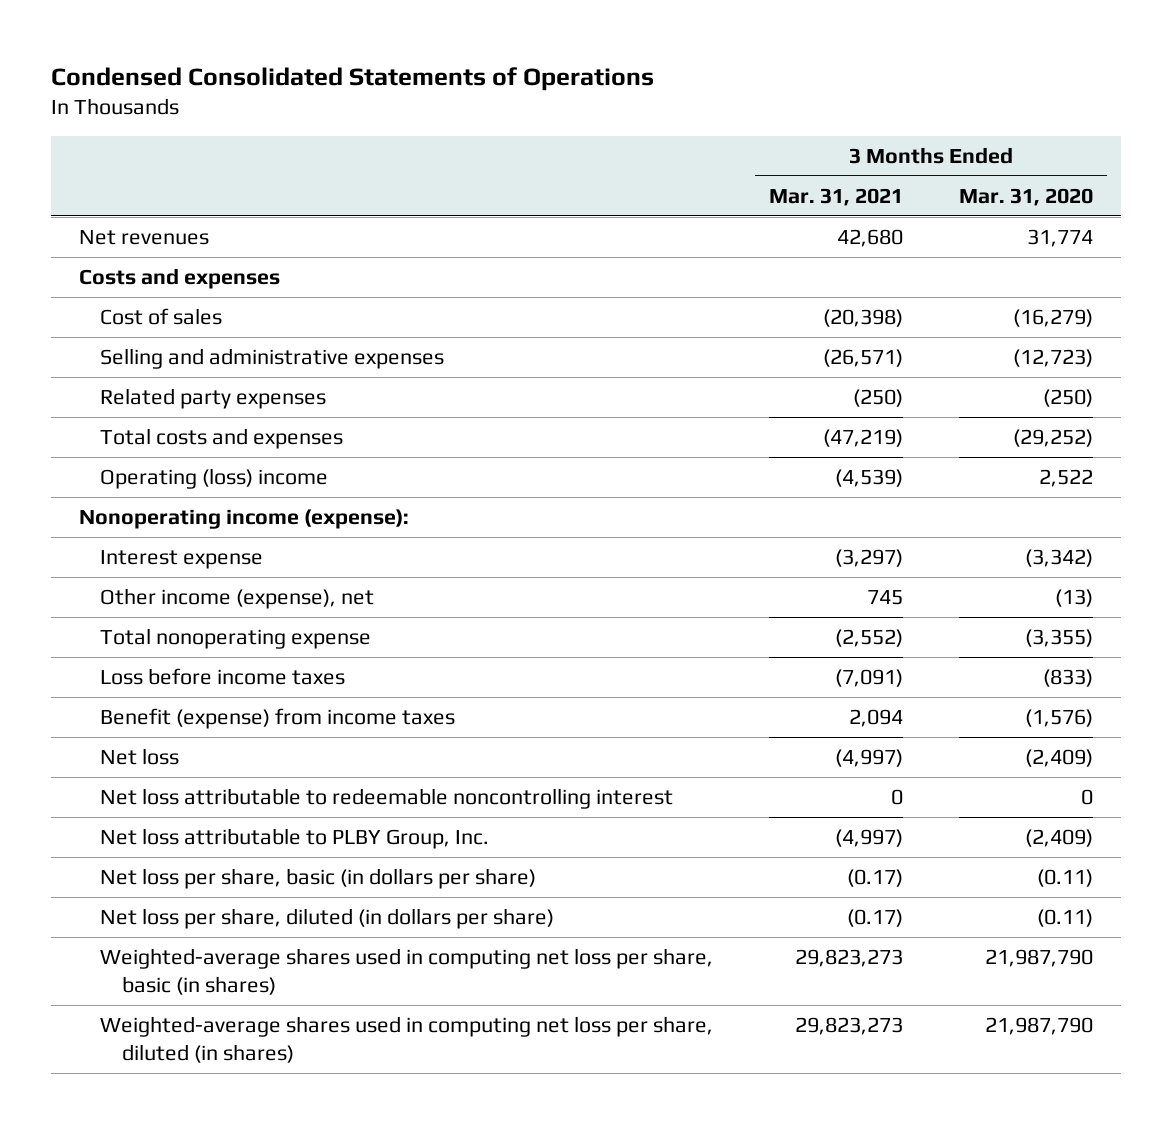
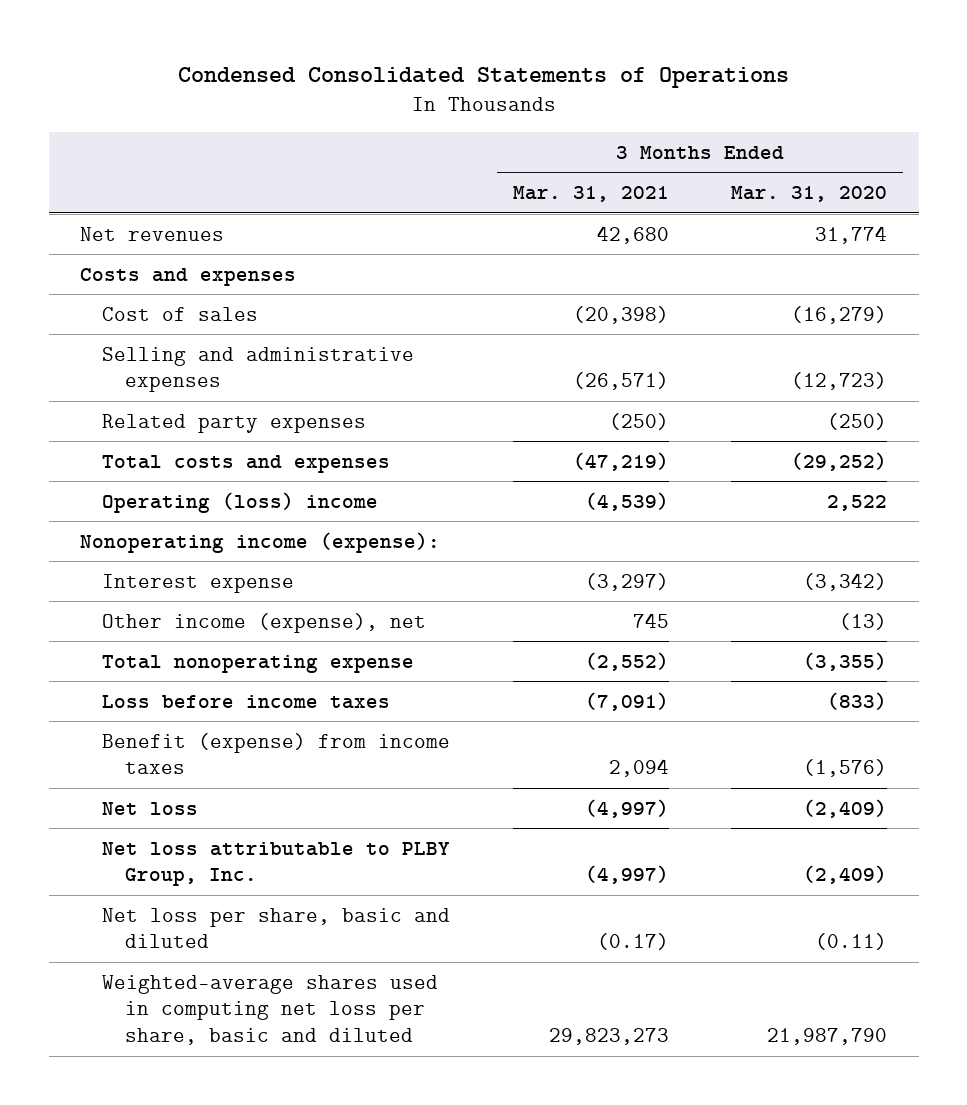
- Net loss attributable to redeemable noncontrolling interest | 0 | 0
- Net loss per share, basic (in dollars per share) | (0.17) | (0.11)
- Net loss per share, diluted (in dollars per share) | (0.17) | (0.11)
- Weighted-average shares used in computing net loss per share, basic (in shares) | 29,823,273 | 21,987,790
- Weighted-average shares used in computing net loss per share, diluted (in shares) | 29,823,273 | 21,987,790
+ Net loss per share, basic and diluted | (0.17) | (0.11)
+ Weighted-average shares used in computing net loss per share, basic and diluted | 29,823,273 | 21,987,790

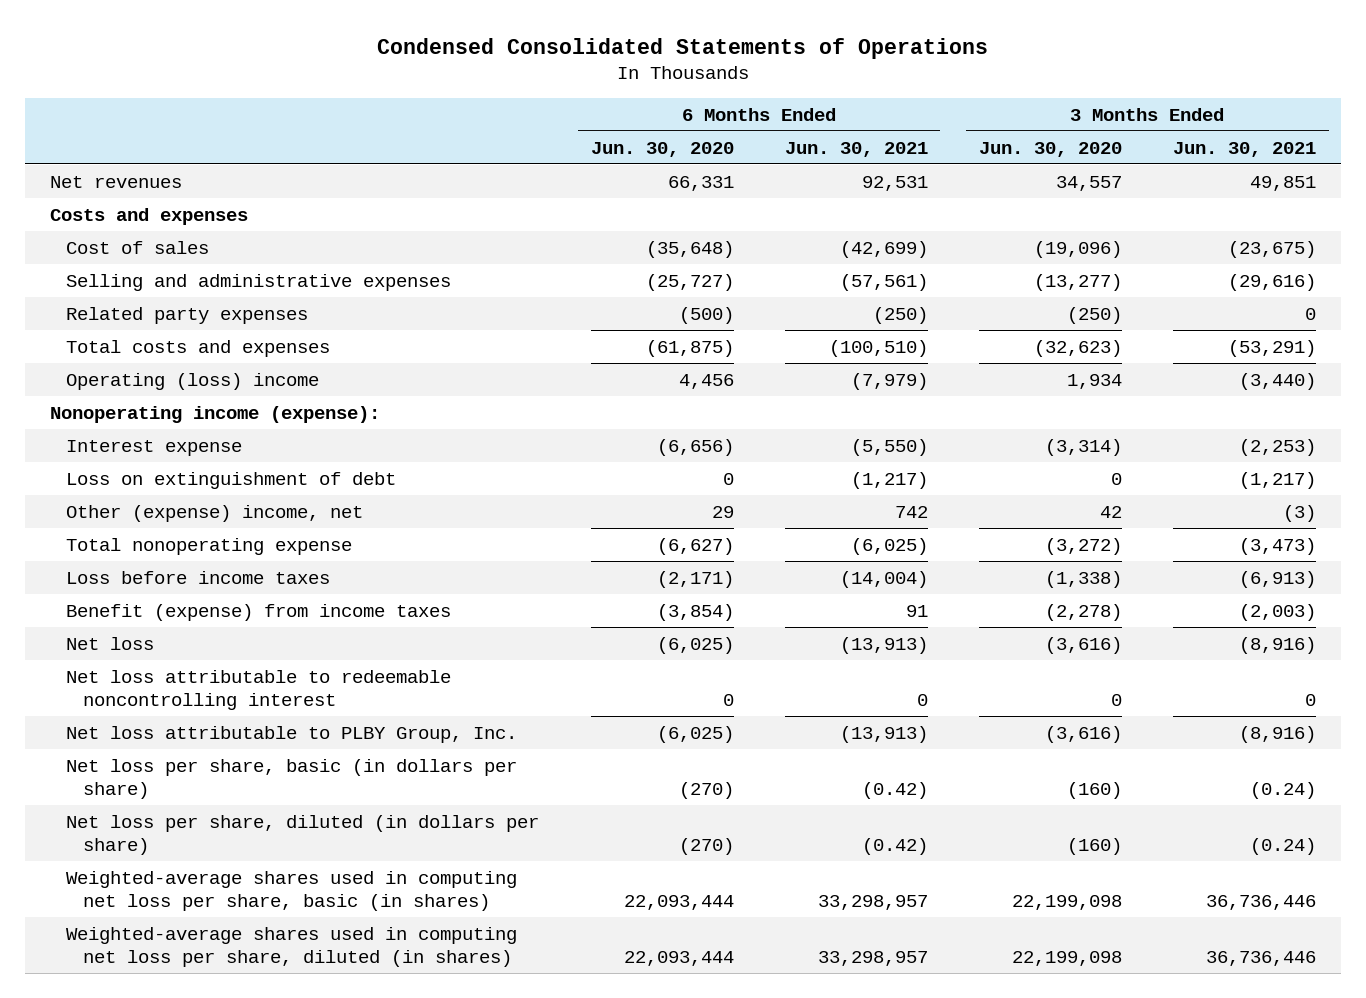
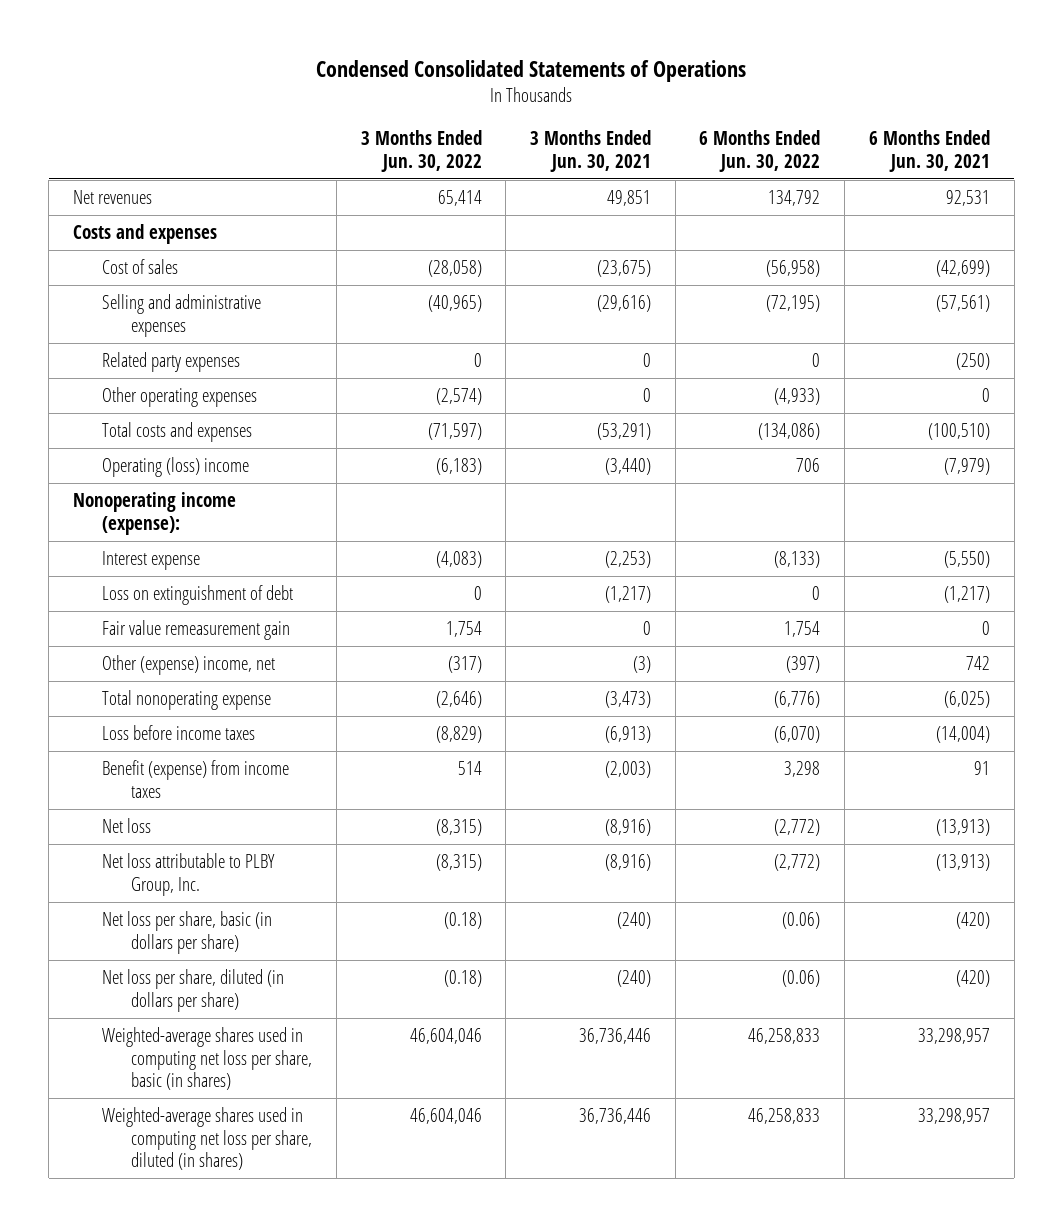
- | 6 Months Ended Jun. 30, 2020 | 6 Months Ended Jun. 30, 2021 | 3 Months Ended Jun. 30, 2020 | 3 Months Ended Jun. 30, 2021
+ | 3 Months Ended Jun. 30, 2022 | 3 Months Ended Jun. 30, 2021 | 6 Months Ended Jun. 30, 2022 | 6 Months Ended Jun. 30, 2021
+ Other operating expenses | (2,574) | 0 | (4,933) | 0
+ Fair value remeasurement gain | 1,754 | 0 | 1,754 | 0
- Net loss attributable to redeemable noncontrolling interest | 0 | 0 | 0 | 0
- Net loss per share, basic (in dollars per share) | (270) | (0.42) | (160) | (0.24)
- Net loss per share, diluted (in dollars per share) | (270) | (0.42) | (160) | (0.24)
+ Net loss per share, basic (in dollars per share) | (0.18) | (240) | (0.06) | (420)
+ Net loss per share, diluted (in dollars per share) | (0.18) | (240) | (0.06) | (420)

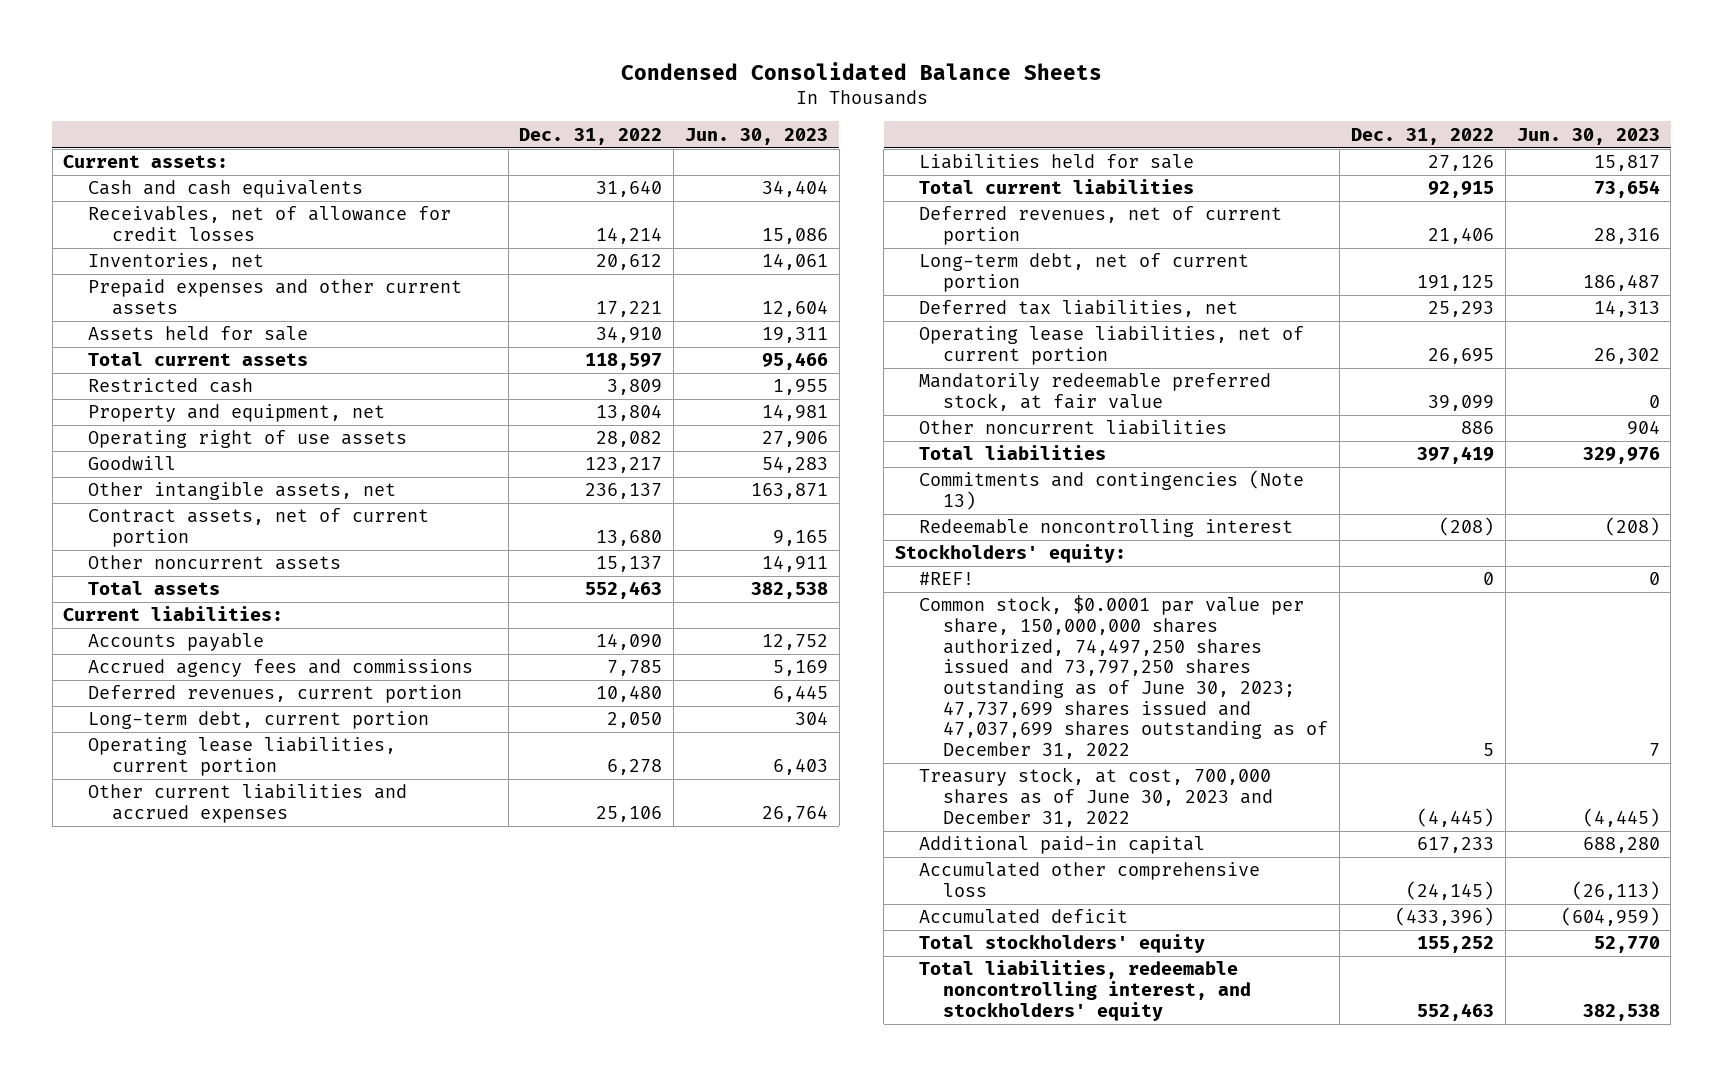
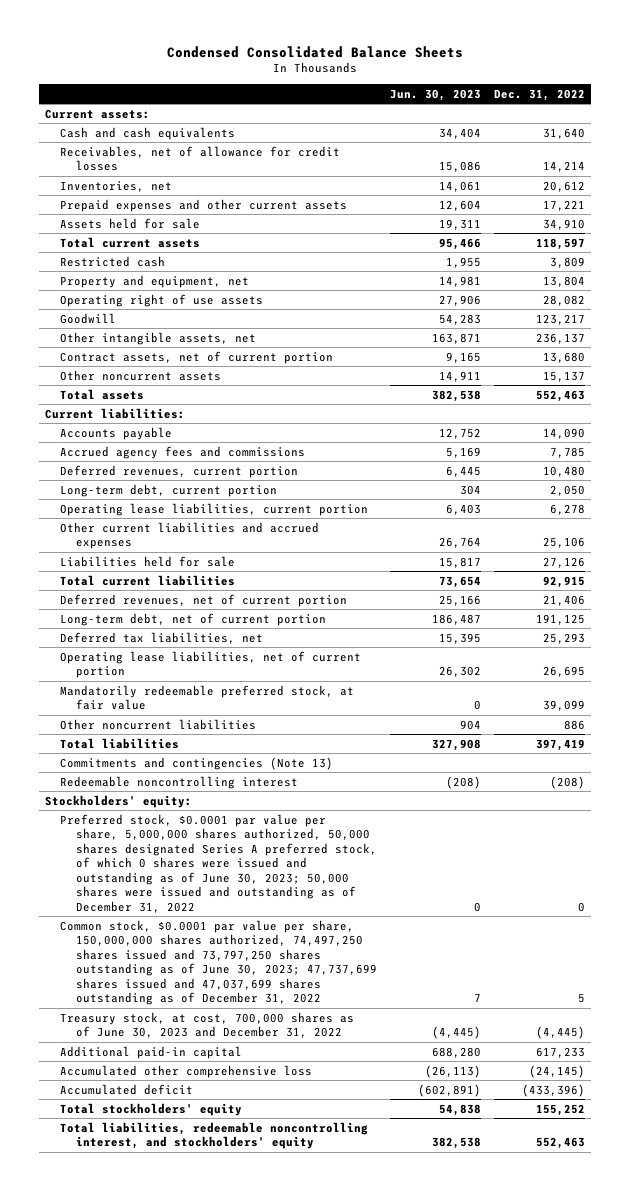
- | Dec. 31, 2022 | Jun. 30, 2023
+ | Jun. 30, 2023 | Dec. 31, 2022
- Deferred revenues, net of current portion | 21,406 | 28,316
+ Deferred revenues, net of current portion | 25,166 | 21,406
- Deferred tax liabilities, net | 25,293 | 14,313
+ Deferred tax liabilities, net | 15,395 | 25,293
- Total liabilities | 397,419 | 329,976
+ Total liabilities | 327,908 | 397,419
- #REF! | 0 | 0
+ Preferred stock, $0.0001 par value per share, 5,000,000 shares authorized, 50,000 shares designated Series A preferred stock, of which 0 shares were issued and outstanding as of June 30, 2023; 50,000 shares were issued and outstanding as of December 31, 2022 | 0 | 0
- Accumulated deficit | (433,396) | (604,959)
- Total stockholders' equity | 155,252 | 52,770
+ Accumulated deficit | (602,891) | (433,396)
+ Total stockholders' equity | 54,838 | 155,252

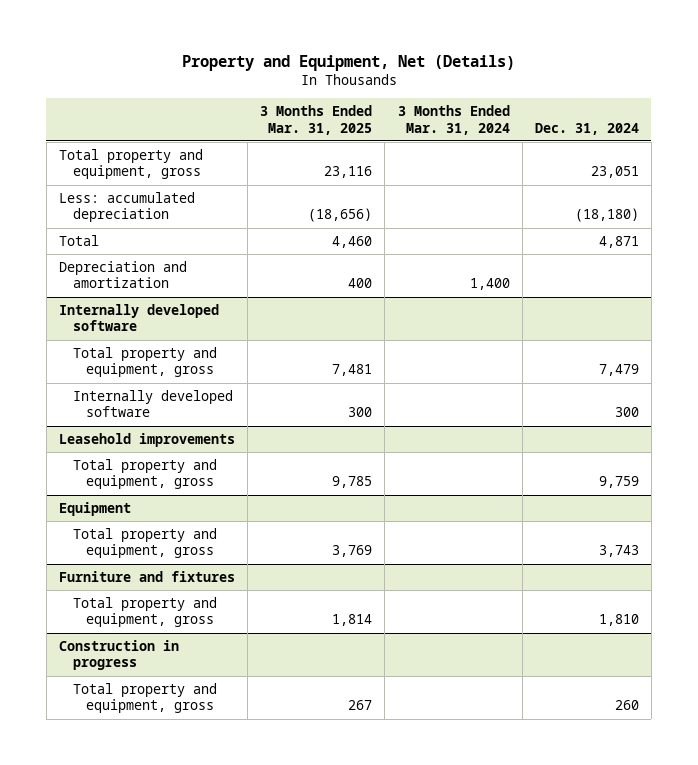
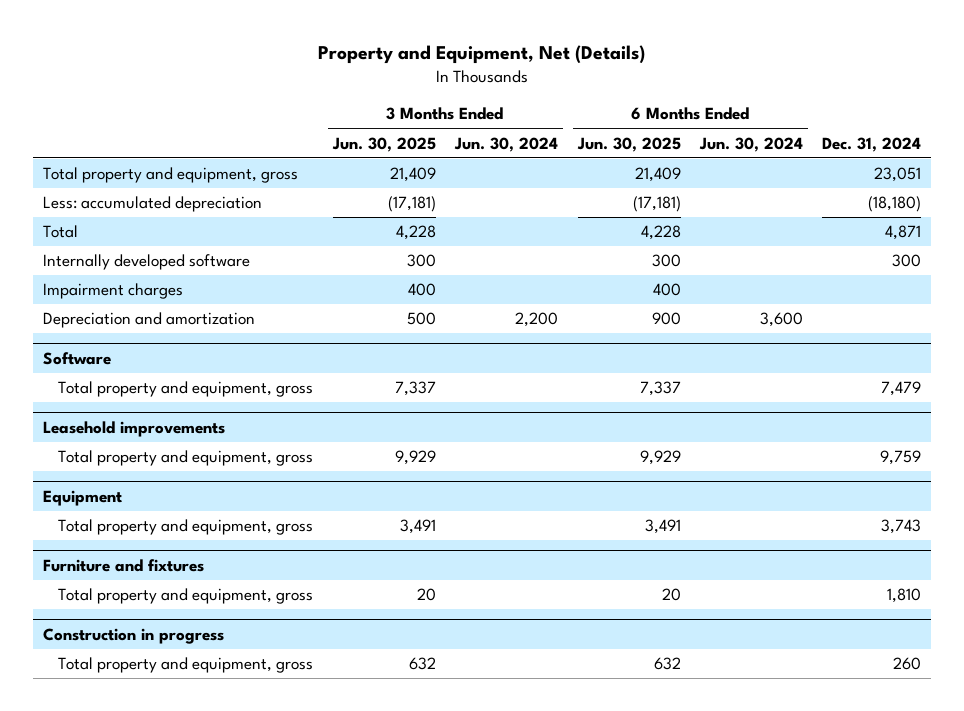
- | 3 Months Ended Mar. 31, 2025 | 3 Months Ended Mar. 31, 2024 | Dec. 31, 2024
+ | 3 Months Ended Jun. 30, 2025 | 3 Months Ended Jun. 30, 2024 | 6 Months Ended Jun. 30, 2025 | 6 Months Ended Jun. 30, 2024 | Dec. 31, 2024
+ Internally developed software | 300 | | 300 | | 300
+ Impairment charges | 400 | | 400 | |
- Internally developed software
+ Software
- Internally developed software | 300 | | 300

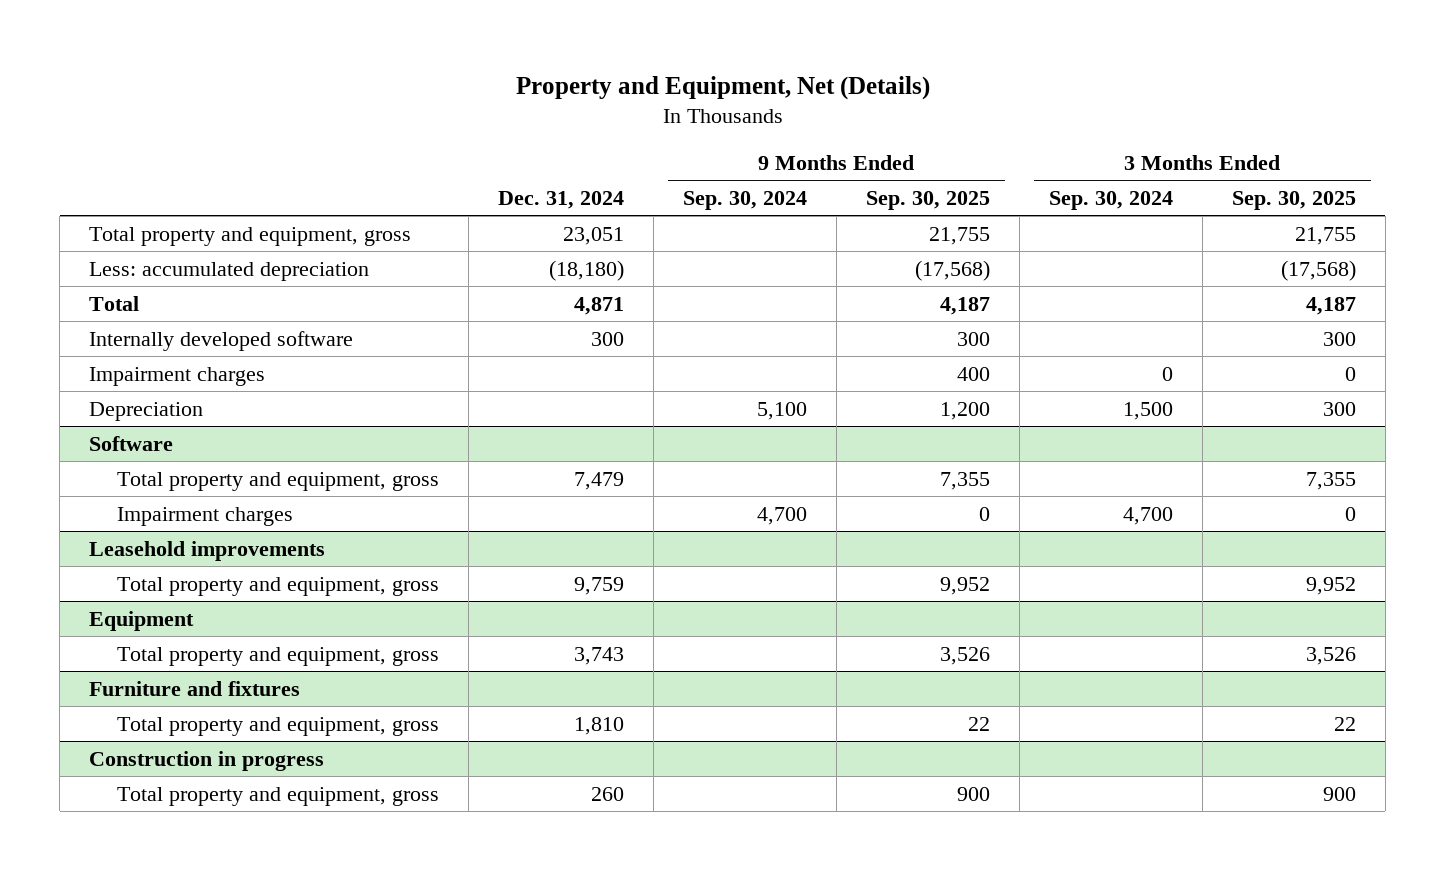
- | 3 Months Ended Jun. 30, 2025 | 3 Months Ended Jun. 30, 2024 | 6 Months Ended Jun. 30, 2025 | 6 Months Ended Jun. 30, 2024 | Dec. 31, 2024
+ | Dec. 31, 2024 | 9 Months Ended Sep. 30, 2024 | 9 Months Ended Sep. 30, 2025 | 3 Months Ended Sep. 30, 2024 | 3 Months Ended Sep. 30, 2025
- Depreciation and amortization | 500 | 2,200 | 900 | 3,600 |
+ Depreciation | | 5,100 | 1,200 | 1,500 | 300
@ Software
+ Impairment charges | | 4,700 | 0 | 4,700 | 0

